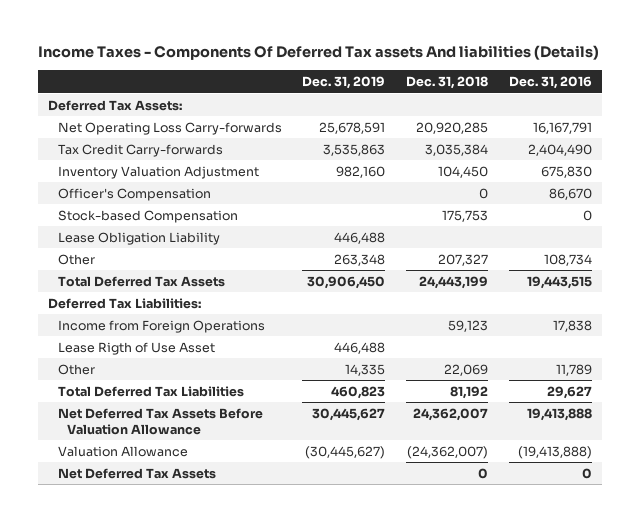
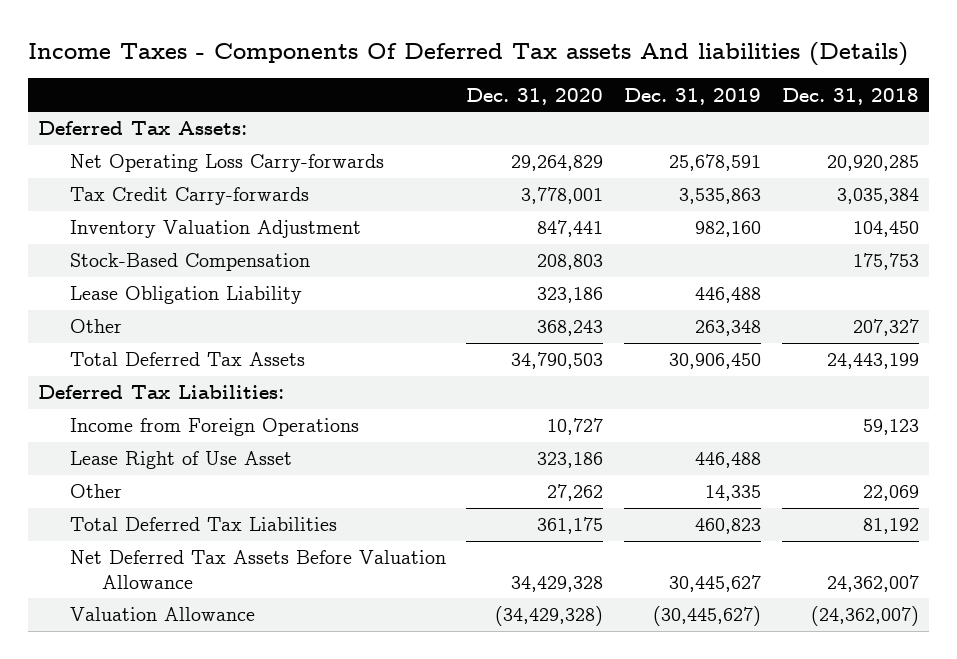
- | Dec. 31, 2019 | Dec. 31, 2018 | Dec. 31, 2016
+ | Dec. 31, 2020 | Dec. 31, 2019 | Dec. 31, 2018
- Officer's Compensation | | 0 | 86,670
- Stock-based Compensation | | 175,753 | 0
+ Stock-Based Compensation | 208,803 | | 175,753
- Lease Rigth of Use Asset | 446,488 | |
+ Lease Right of Use Asset | 323,186 | 446,488 |
- Net Deferred Tax Assets | | 0 | 0

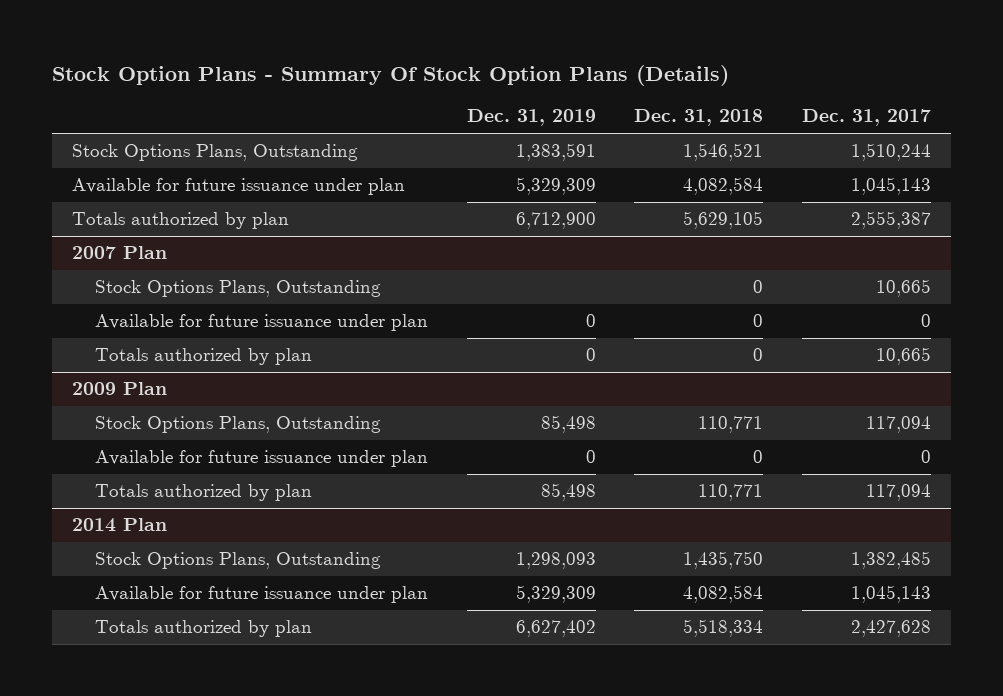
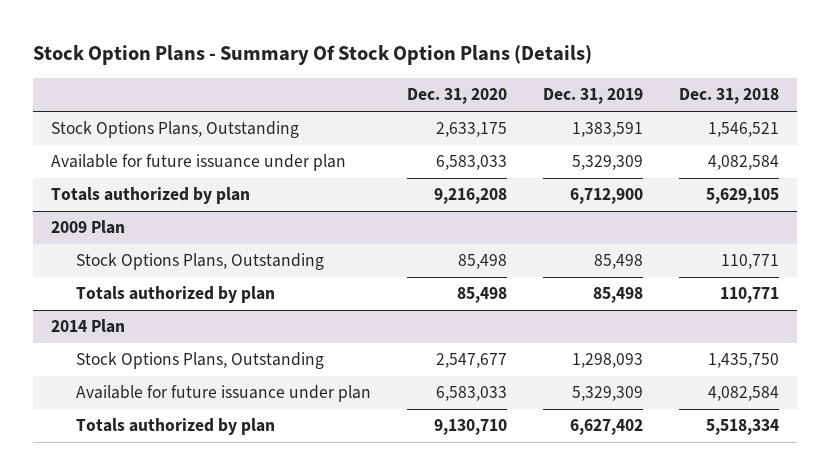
- | Dec. 31, 2019 | Dec. 31, 2018 | Dec. 31, 2017
+ | Dec. 31, 2020 | Dec. 31, 2019 | Dec. 31, 2018
- 2007 Plan
- Stock Options Plans, Outstanding | | 0 | 10,665
- Available for future issuance under plan | 0 | 0 | 0
- Totals authorized by plan | 0 | 0 | 10,665
@ 2009 Plan
- Available for future issuance under plan | 0 | 0 | 0

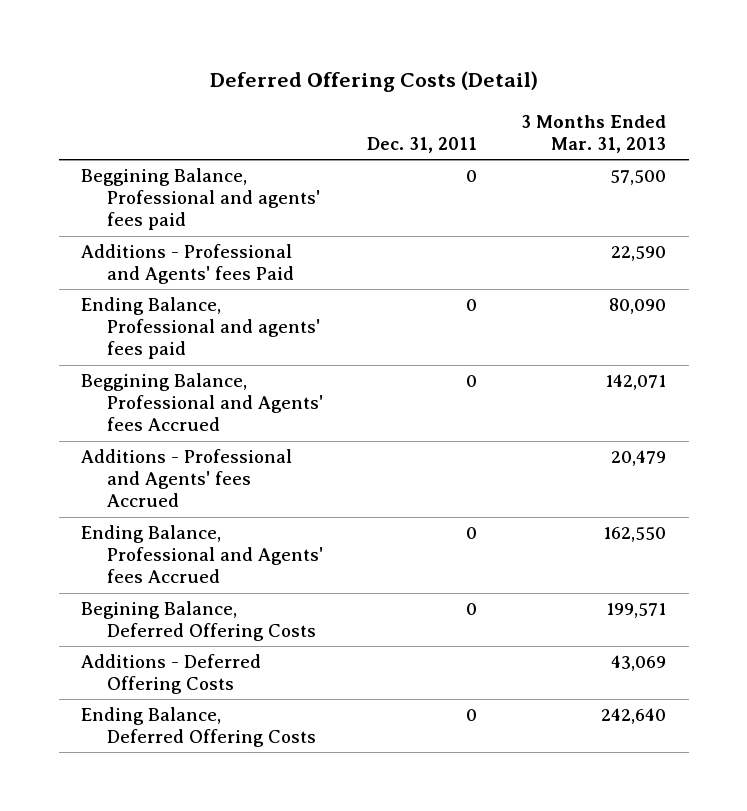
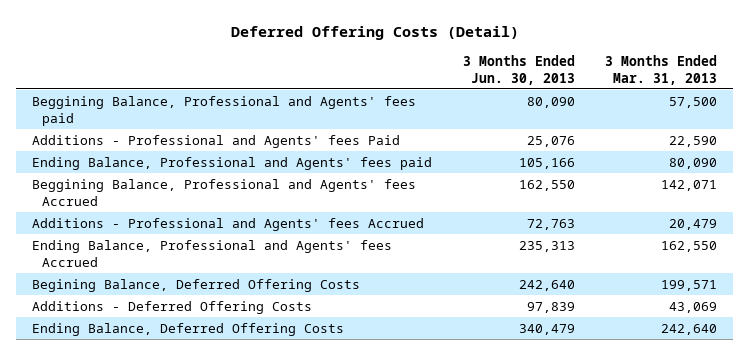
- | Dec. 31, 2011 | 3 Months Ended Mar. 31, 2013
+ | 3 Months Ended Jun. 30, 2013 | 3 Months Ended Mar. 31, 2013
- Beggining Balance, Professional and agents' fees paid | 0 | 57,500
+ Beggining Balance, Professional and Agents' fees paid | 80,090 | 57,500
- Ending Balance, Professional and agents' fees paid | 0 | 80,090
+ Ending Balance, Professional and Agents' fees paid | 105,166 | 80,090

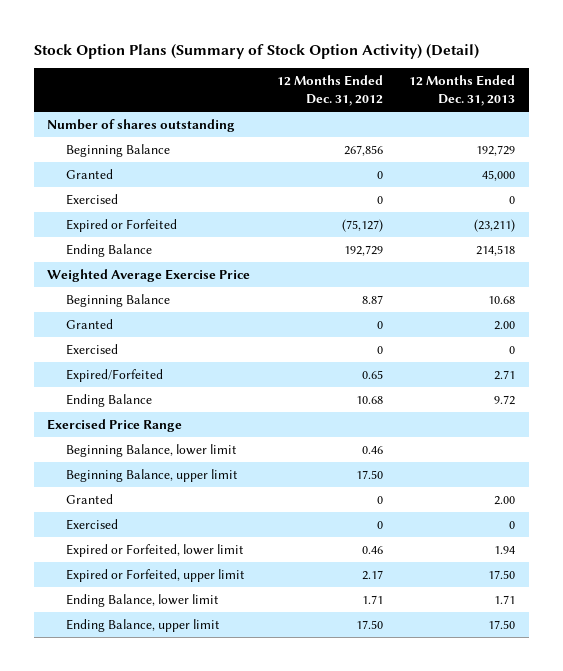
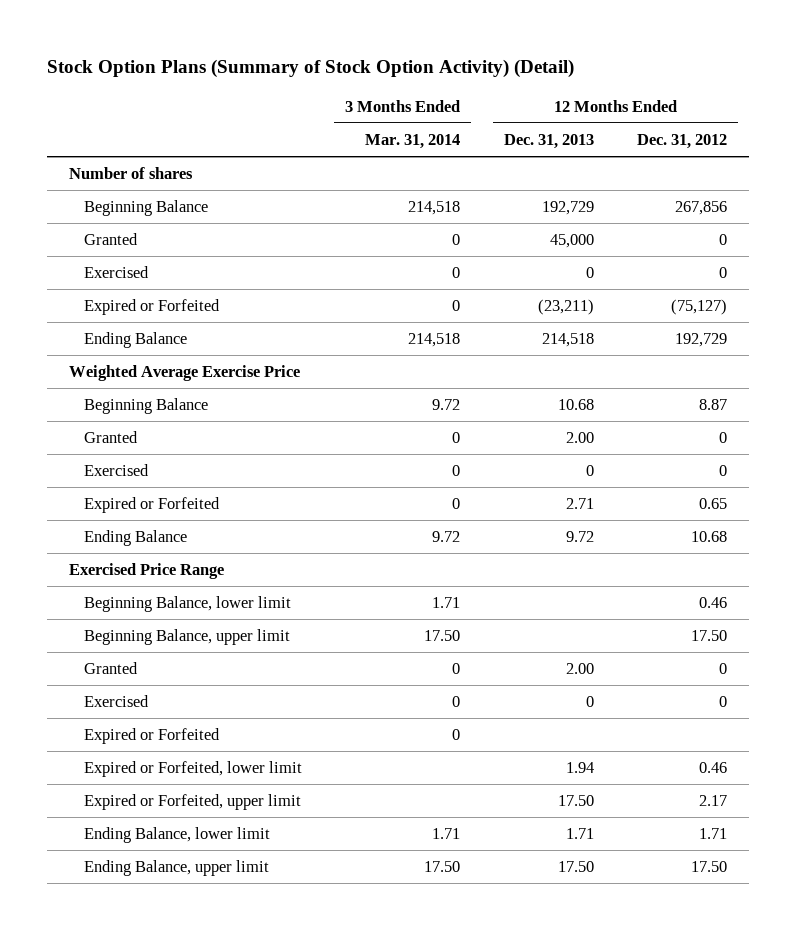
- | 12 Months Ended Dec. 31, 2012 | 12 Months Ended Dec. 31, 2013
+ | 3 Months Ended Mar. 31, 2014 | 12 Months Ended Dec. 31, 2013 | 12 Months Ended Dec. 31, 2012
- Number of shares outstanding
+ Number of shares
- Expired/Forfeited | 0.65 | 2.71
+ Expired or Forfeited | 0 | 2.71 | 0.65
+ Expired or Forfeited | 0 | |

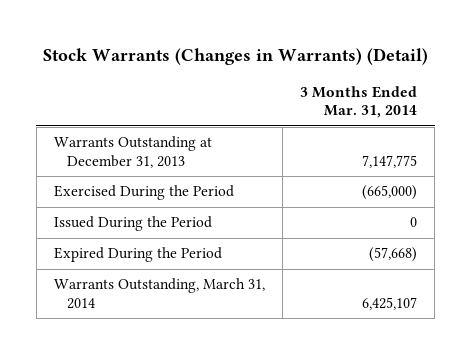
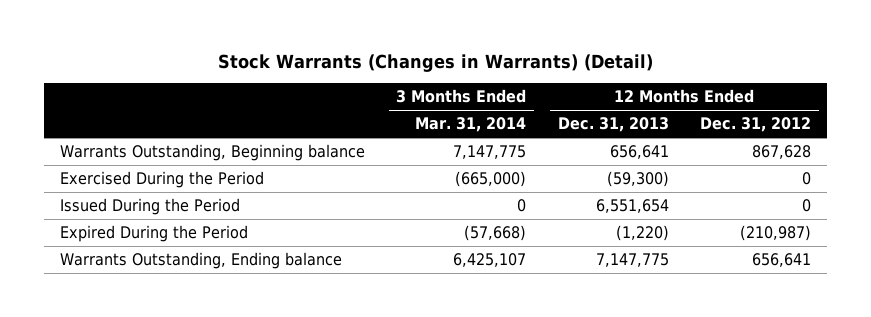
- | 3 Months Ended Mar. 31, 2014
+ | 3 Months Ended Mar. 31, 2014 | 12 Months Ended Dec. 31, 2013 | 12 Months Ended Dec. 31, 2012
- Warrants Outstanding at December 31, 2013 | 7,147,775
+ Warrants Outstanding, Beginning balance | 7,147,775 | 656,641 | 867,628
- Warrants Outstanding, March 31, 2014 | 6,425,107
+ Warrants Outstanding, Ending balance | 6,425,107 | 7,147,775 | 656,641

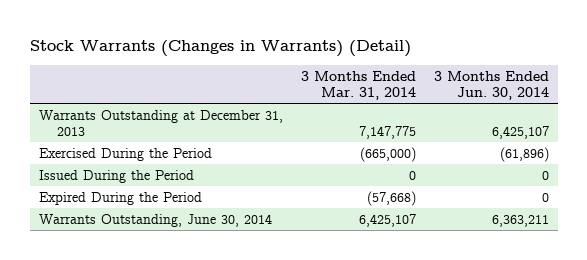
- | 3 Months Ended Mar. 31, 2014 | 12 Months Ended Dec. 31, 2013 | 12 Months Ended Dec. 31, 2012
+ | 3 Months Ended Mar. 31, 2014 | 3 Months Ended Jun. 30, 2014
- Warrants Outstanding, Beginning balance | 7,147,775 | 656,641 | 867,628
+ Warrants Outstanding at December 31, 2013 | 7,147,775 | 6,425,107
- Warrants Outstanding, Ending balance | 6,425,107 | 7,147,775 | 656,641
+ Warrants Outstanding, June 30, 2014 | 6,425,107 | 6,363,211

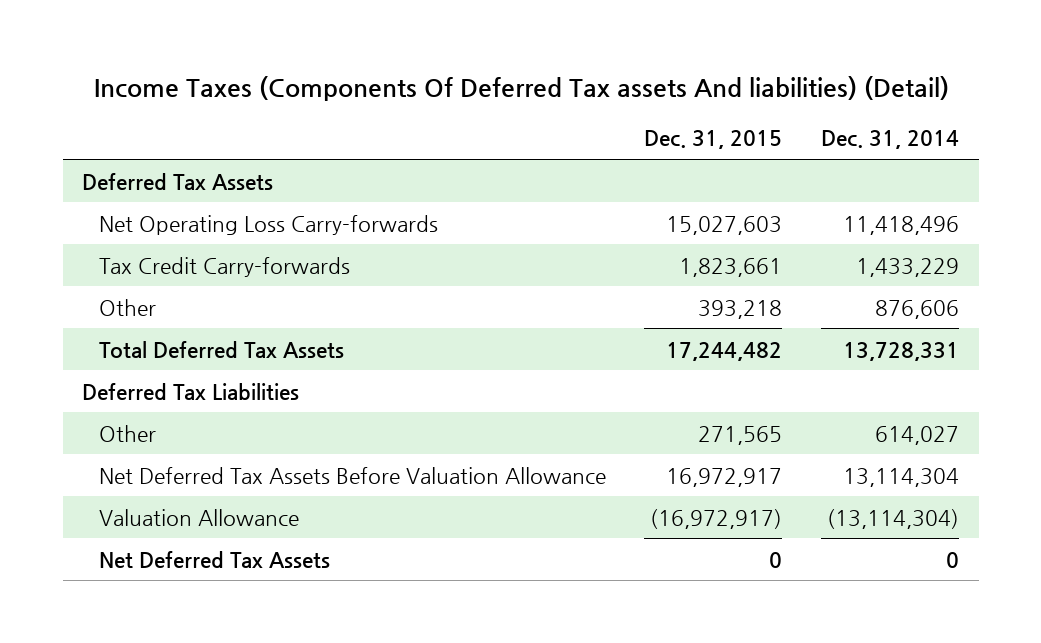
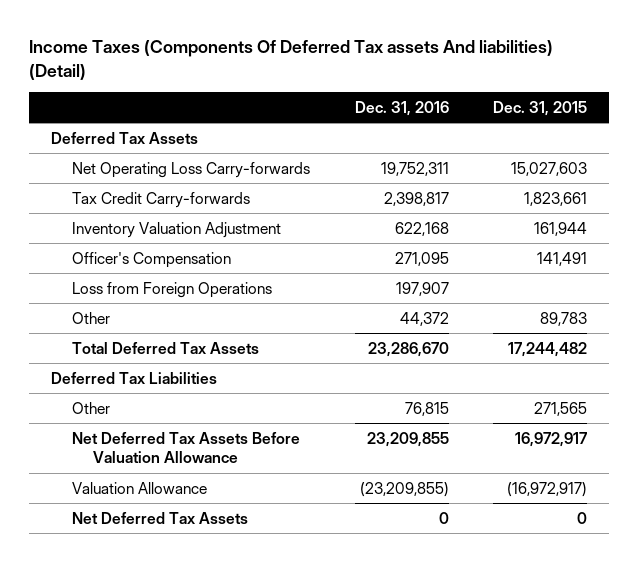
- | Dec. 31, 2015 | Dec. 31, 2014
+ | Dec. 31, 2016 | Dec. 31, 2015
- Other | 393,218 | 876,606
+ Inventory Valuation Adjustment | 622,168 | 161,944
+ Officer's Compensation | 271,095 | 141,491
+ Loss from Foreign Operations | 197,907 |
+ Other | 44,372 | 89,783

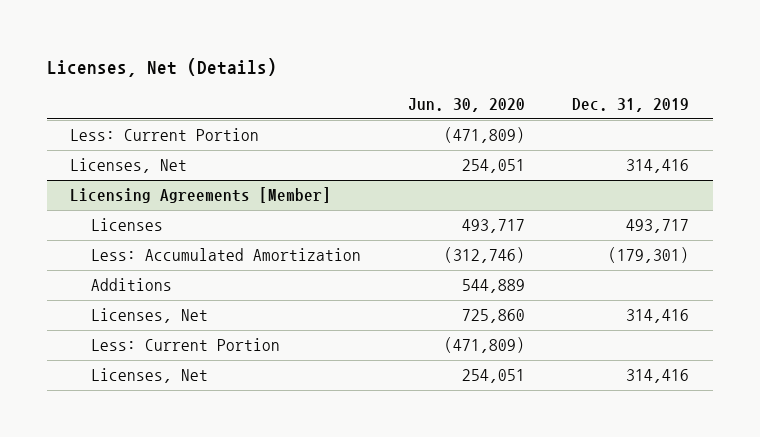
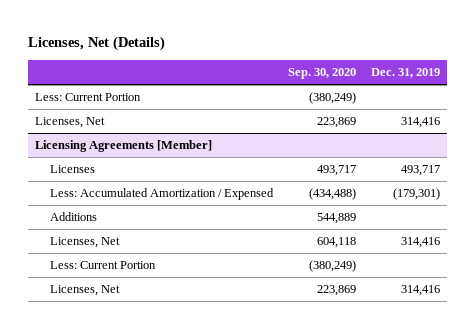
- | Jun. 30, 2020 | Dec. 31, 2019
+ | Sep. 30, 2020 | Dec. 31, 2019
@ Licensing Agreements [Member]
- Less: Accumulated Amortization | (312,746) | (179,301)
+ Less: Accumulated Amortization / Expensed | (434,488) | (179,301)

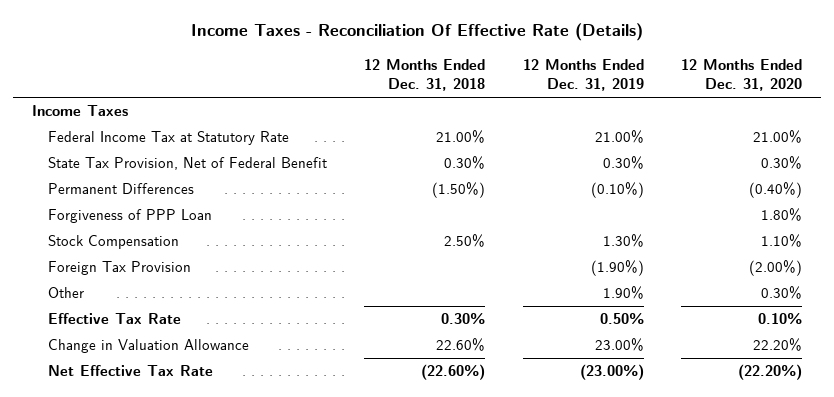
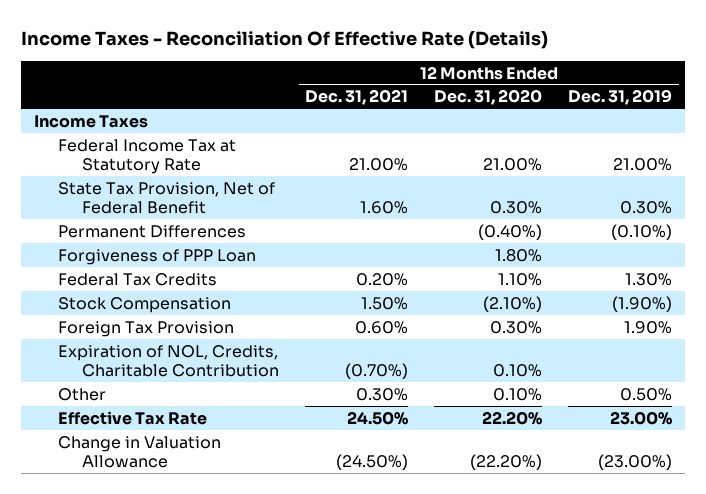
- | 12 Months Ended Dec. 31, 2018 | 12 Months Ended Dec. 31, 2019 | 12 Months Ended Dec. 31, 2020
+ | 12 Months Ended Dec. 31, 2021 | 12 Months Ended Dec. 31, 2020 | 12 Months Ended Dec. 31, 2019
- Stock Compensation | 2.50% | 1.30% | 1.10%
- Foreign Tax Provision | | (1.90%) | (2.00%)
- Other | | 1.90% | 0.30%
- Effective Tax Rate | 0.30% | 0.50% | 0.10%
- Change in Valuation Allowance | 22.60% | 23.00% | 22.20%
- Net Effective Tax Rate | (22.60%) | (23.00%) | (22.20%)
+ Federal Tax Credits | 0.20% | 1.10% | 1.30%
+ Stock Compensation | 1.50% | (2.10%) | (1.90%)
+ Foreign Tax Provision | 0.60% | 0.30% | 1.90%
+ Expiration of NOL, Credits, Charitable Contribution | (0.70%) | 0.10% |
+ Other | 0.30% | 0.10% | 0.50%
+ Effective Tax Rate | 24.50% | 22.20% | 23.00%
+ Change in Valuation Allowance | (24.50%) | (22.20%) | (23.00%)

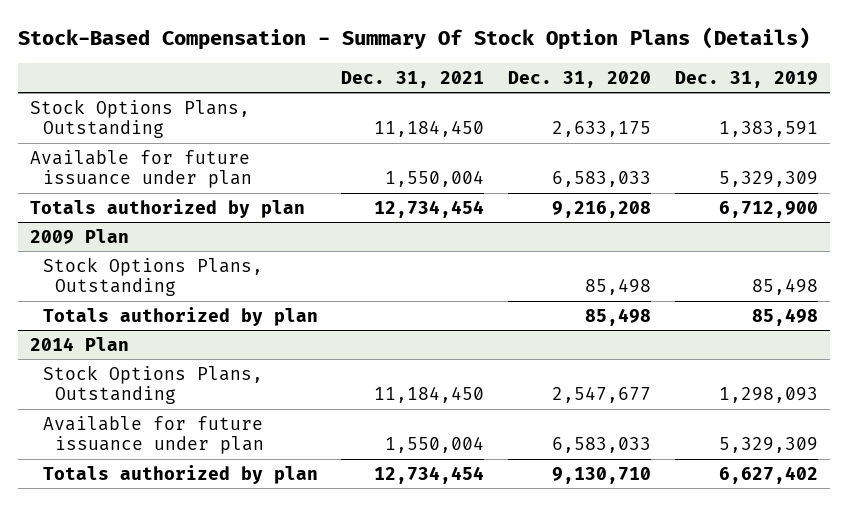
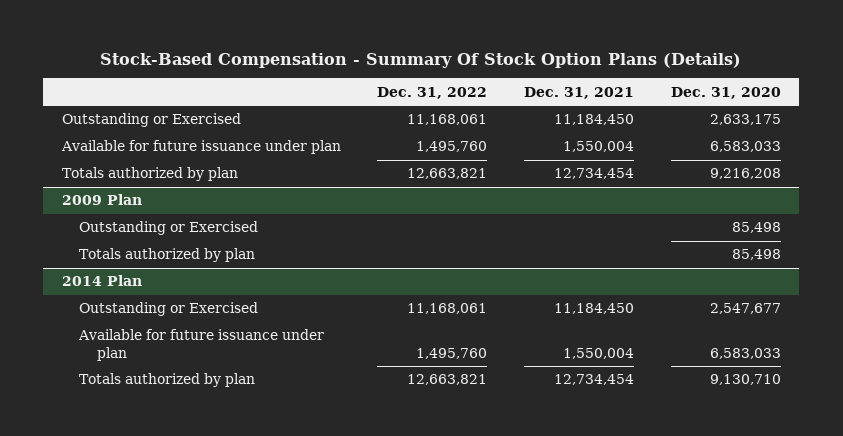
- | Dec. 31, 2021 | Dec. 31, 2020 | Dec. 31, 2019
+ | Dec. 31, 2022 | Dec. 31, 2021 | Dec. 31, 2020
- Stock Options Plans, Outstanding | 11,184,450 | 2,633,175 | 1,383,591
+ Outstanding or Exercised | 11,168,061 | 11,184,450 | 2,633,175
@ 2009 Plan
- Stock Options Plans, Outstanding | | 85,498 | 85,498
+ Outstanding or Exercised | | | 85,498
@ 2014 Plan
- Stock Options Plans, Outstanding | 11,184,450 | 2,547,677 | 1,298,093
+ Outstanding or Exercised | 11,168,061 | 11,184,450 | 2,547,677

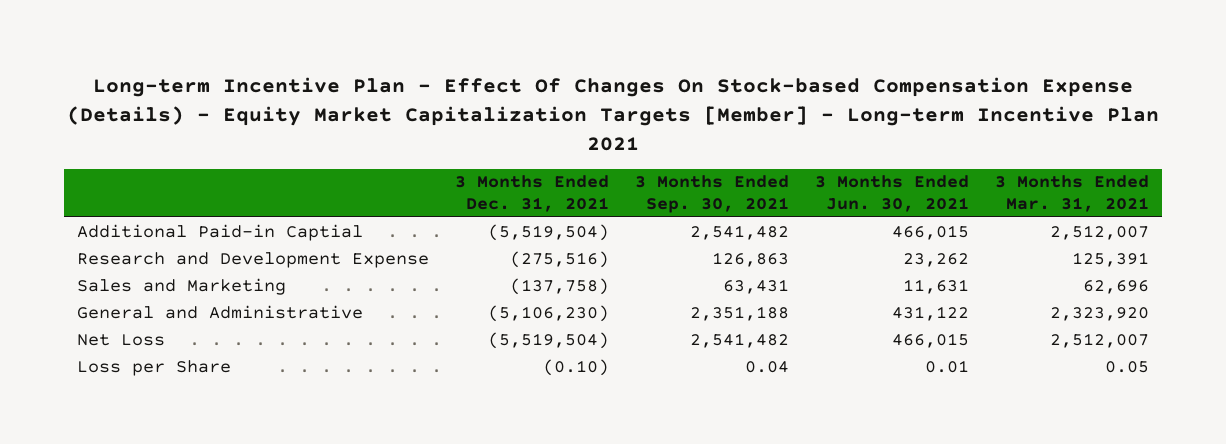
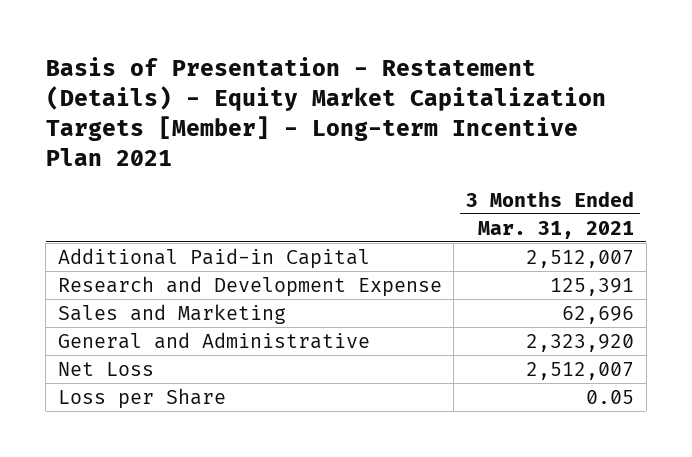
- Long-term Incentive Plan - Effect Of Changes On Stock-based Compensation Expense (Details) - Equity Market Capitalization Targets [Member] - Long-term Incentive Plan 2021
+ Basis of Presentation - Restatement (Details) - Equity Market Capitalization Targets [Member] - Long-term Incentive Plan 2021
- | 3 Months Ended Dec. 31, 2021 | 3 Months Ended Sep. 30, 2021 | 3 Months Ended Jun. 30, 2021 | 3 Months Ended Mar. 31, 2021
+ | 3 Months Ended Mar. 31, 2021
- Additional Paid-in Captial | (5,519,504) | 2,541,482 | 466,015 | 2,512,007
+ Additional Paid-in Capital | 2,512,007

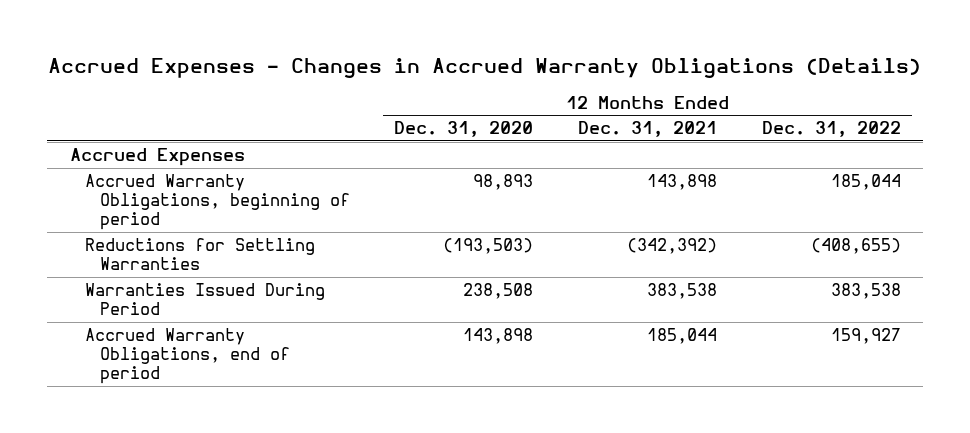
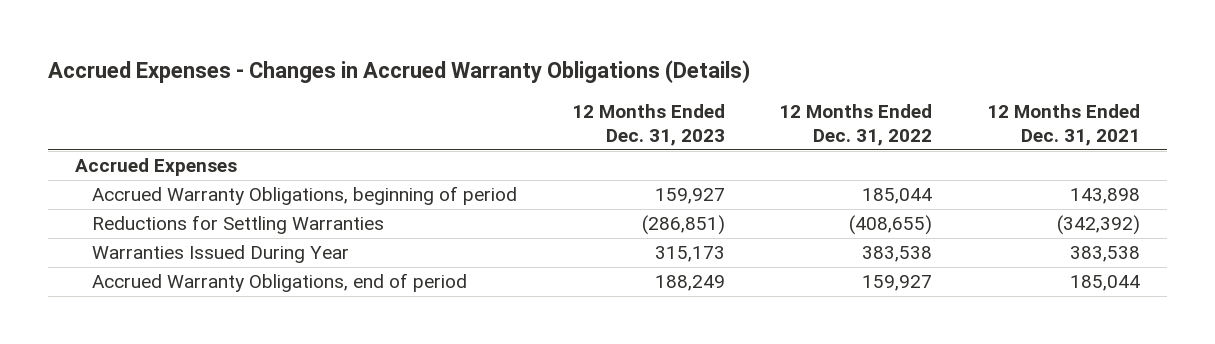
- | 12 Months Ended Dec. 31, 2020 | 12 Months Ended Dec. 31, 2021 | 12 Months Ended Dec. 31, 2022
+ | 12 Months Ended Dec. 31, 2023 | 12 Months Ended Dec. 31, 2022 | 12 Months Ended Dec. 31, 2021
- Warranties Issued During Period | 238,508 | 383,538 | 383,538
+ Warranties Issued During Year | 315,173 | 383,538 | 383,538

